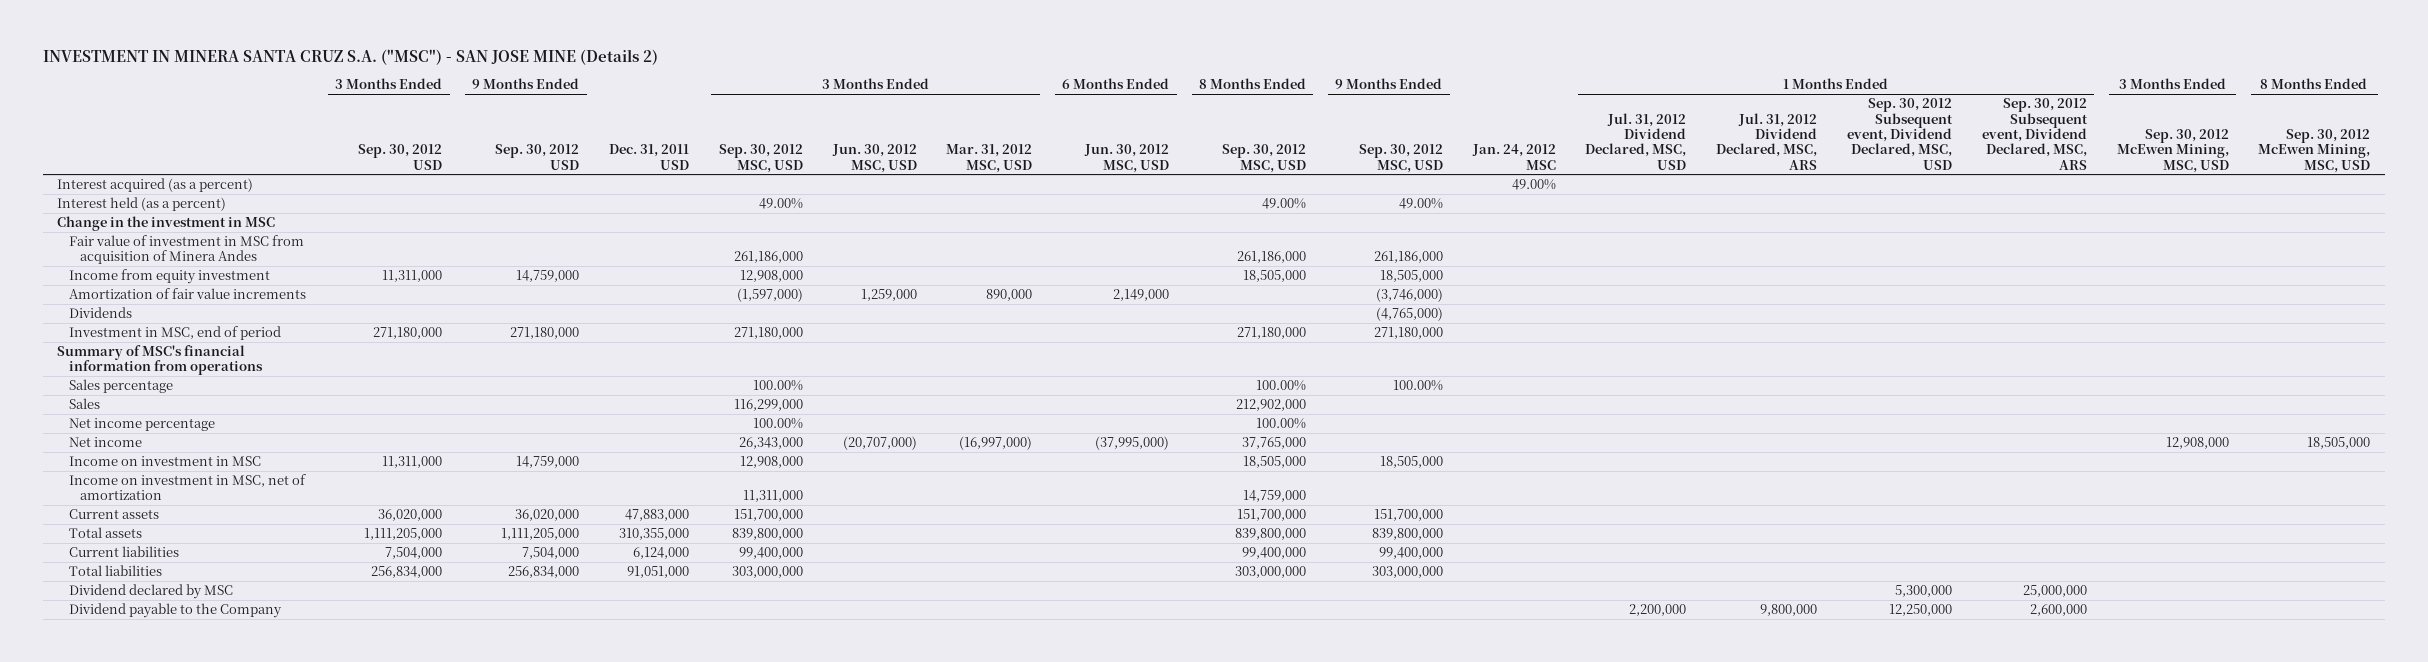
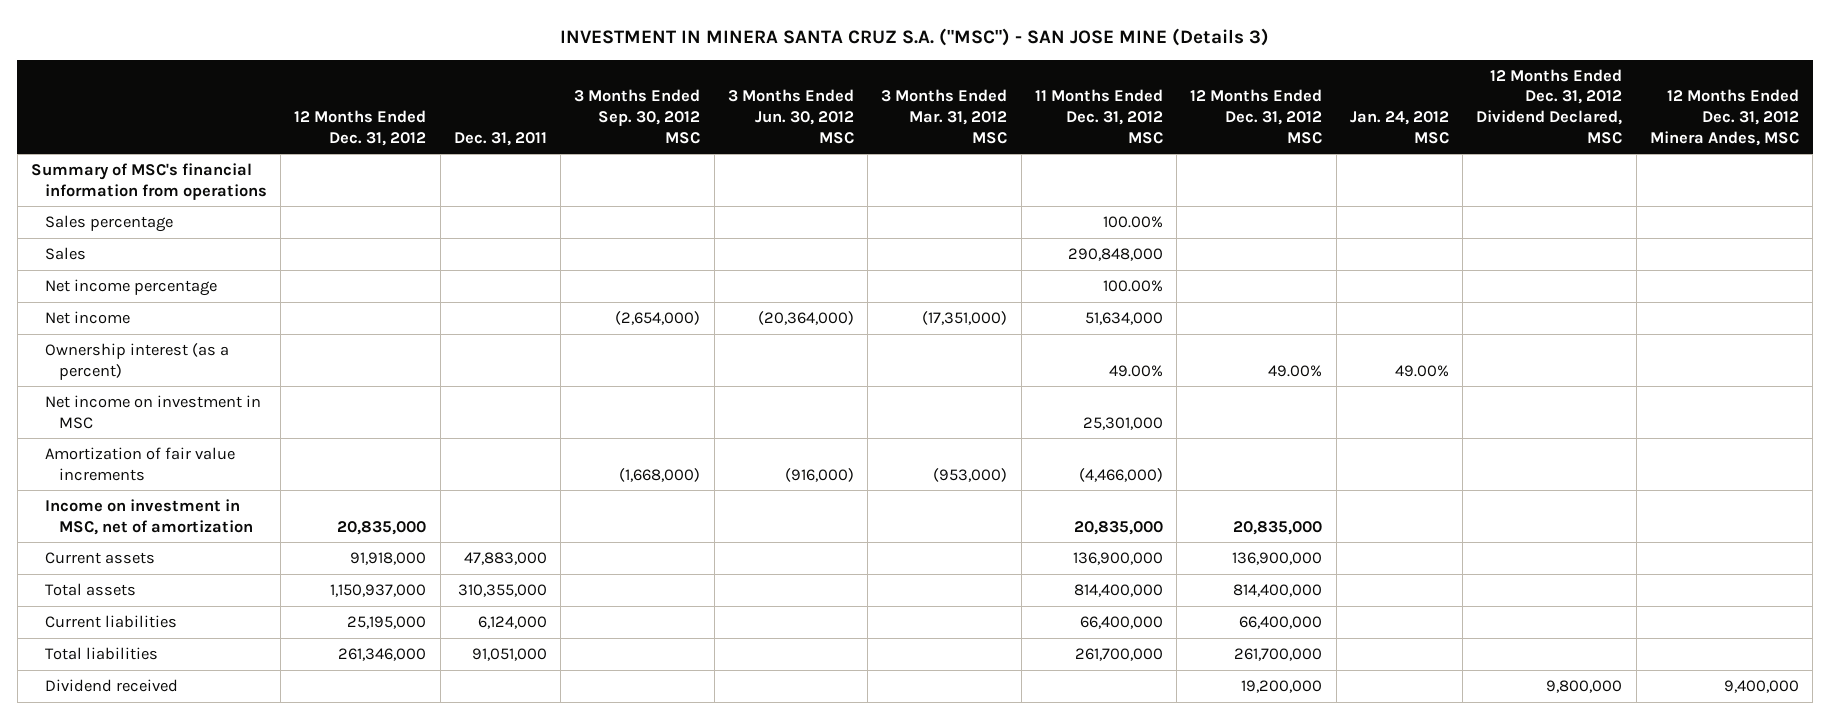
- INVESTMENT IN MINERA SANTA CRUZ S.A. ("MSC") - SAN JOSE MINE (Details 2)
+ INVESTMENT IN MINERA SANTA CRUZ S.A. ("MSC") - SAN JOSE MINE (Details 3)
- | 3 Months Ended Sep. 30, 2012 USD | 9 Months Ended Sep. 30, 2012 USD | Dec. 31, 2011 USD | 3 Months Ended Sep. 30, 2012 MSC, USD | 3 Months Ended Jun. 30, 2012 MSC, USD | 3 Months Ended Mar. 31, 2012 MSC, USD | 6 Months Ended Jun. 30, 2012 MSC, USD | 8 Months Ended Sep. 30, 2012 MSC, USD | 9 Months Ended Sep. 30, 2012 MSC, USD | Jan. 24, 2012 MSC | 1 Months Ended Jul. 31, 2012 Dividend Declared, MSC, USD | 1 Months Ended Jul. 31, 2012 Dividend Declared, MSC, ARS | 1 Months Ended Sep. 30, 2012 Subsequent event, Dividend Declared, MSC, USD | 1 Months Ended Sep. 30, 2012 Subsequent event, Dividend Declared, MSC, ARS | 3 Months Ended Sep. 30, 2012 McEwen Mining, MSC, USD | 8 Months Ended Sep. 30, 2012 McEwen Mining, MSC, USD
+ | 12 Months Ended Dec. 31, 2012 | Dec. 31, 2011 | 3 Months Ended Sep. 30, 2012 MSC | 3 Months Ended Jun. 30, 2012 MSC | 3 Months Ended Mar. 31, 2012 MSC | 11 Months Ended Dec. 31, 2012 MSC | 12 Months Ended Dec. 31, 2012 MSC | Jan. 24, 2012 MSC | 12 Months Ended Dec. 31, 2012 Dividend Declared, MSC | 12 Months Ended Dec. 31, 2012 Minera Andes, MSC
- Interest acquired (as a percent) | | | | | | | | | | 49.00% | | | | | |
- Interest held (as a percent) | | | | 49.00% | | | | 49.00% | 49.00% | | | | | | |
- Change in the investment in MSC
- Fair value of investment in MSC from acquisition of Minera Andes | | | | 261,186,000 | | | | 261,186,000 | 261,186,000 | | | | | | |
- Income from equity investment | 11,311,000 | 14,759,000 | | 12,908,000 | | | | 18,505,000 | 18,505,000 | | | | | | |
- Dividends | | | | | | | | | (4,765,000) | | | | | | |
- Investment in MSC, end of period | 271,180,000 | 271,180,000 | | 271,180,000 | | | | 271,180,000 | 271,180,000 | | | | | | |
- Income on investment in MSC | 11,311,000 | 14,759,000 | | 12,908,000 | | | | 18,505,000 | 18,505,000 | | | | | | |
+ Ownership interest (as a percent) | | | | | | 49.00% | 49.00% | 49.00% | |
+ Net income on investment in MSC | | | | | | 25,301,000 | | | |
moved down: Amortization of fair value increments | | | (1,668,000) | (916,000) | (953,000) | (4,466,000) | | | |
- Dividend declared by MSC | | | | | | | | | | | | | 5,300,000 | 25,000,000 | |
- Dividend payable to the Company | | | | | | | | | | | 2,200,000 | 9,800,000 | 12,250,000 | 2,600,000 | |
+ Dividend received | | | | | | | 19,200,000 | | 9,800,000 | 9,400,000

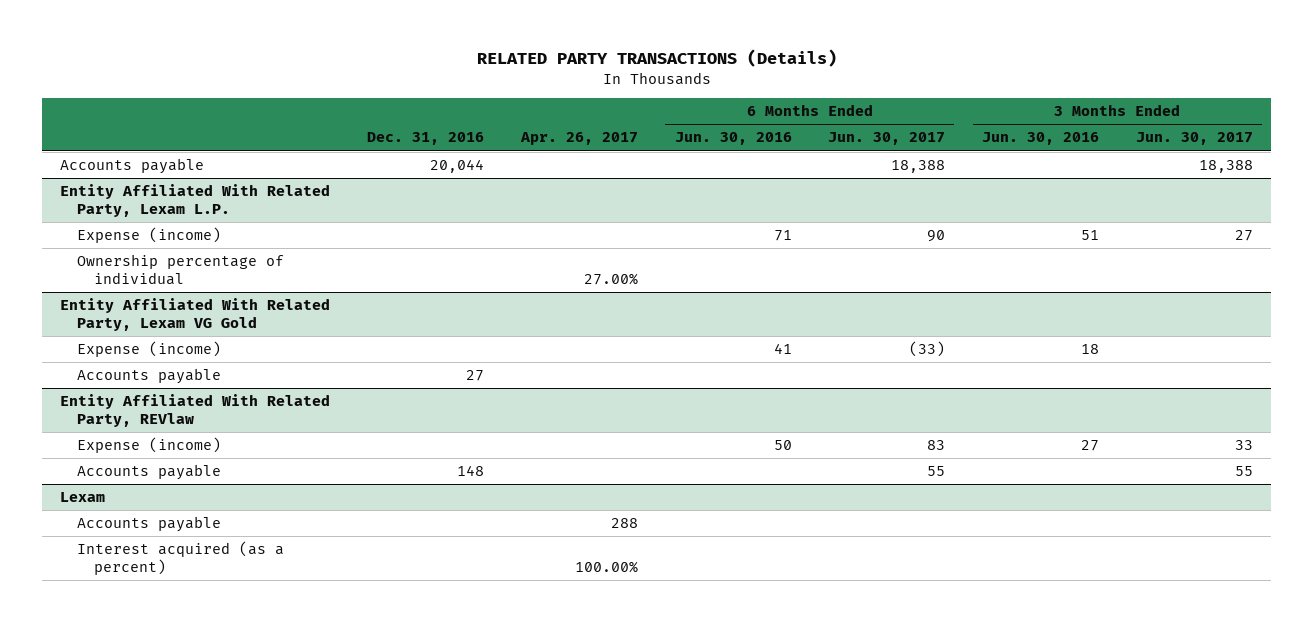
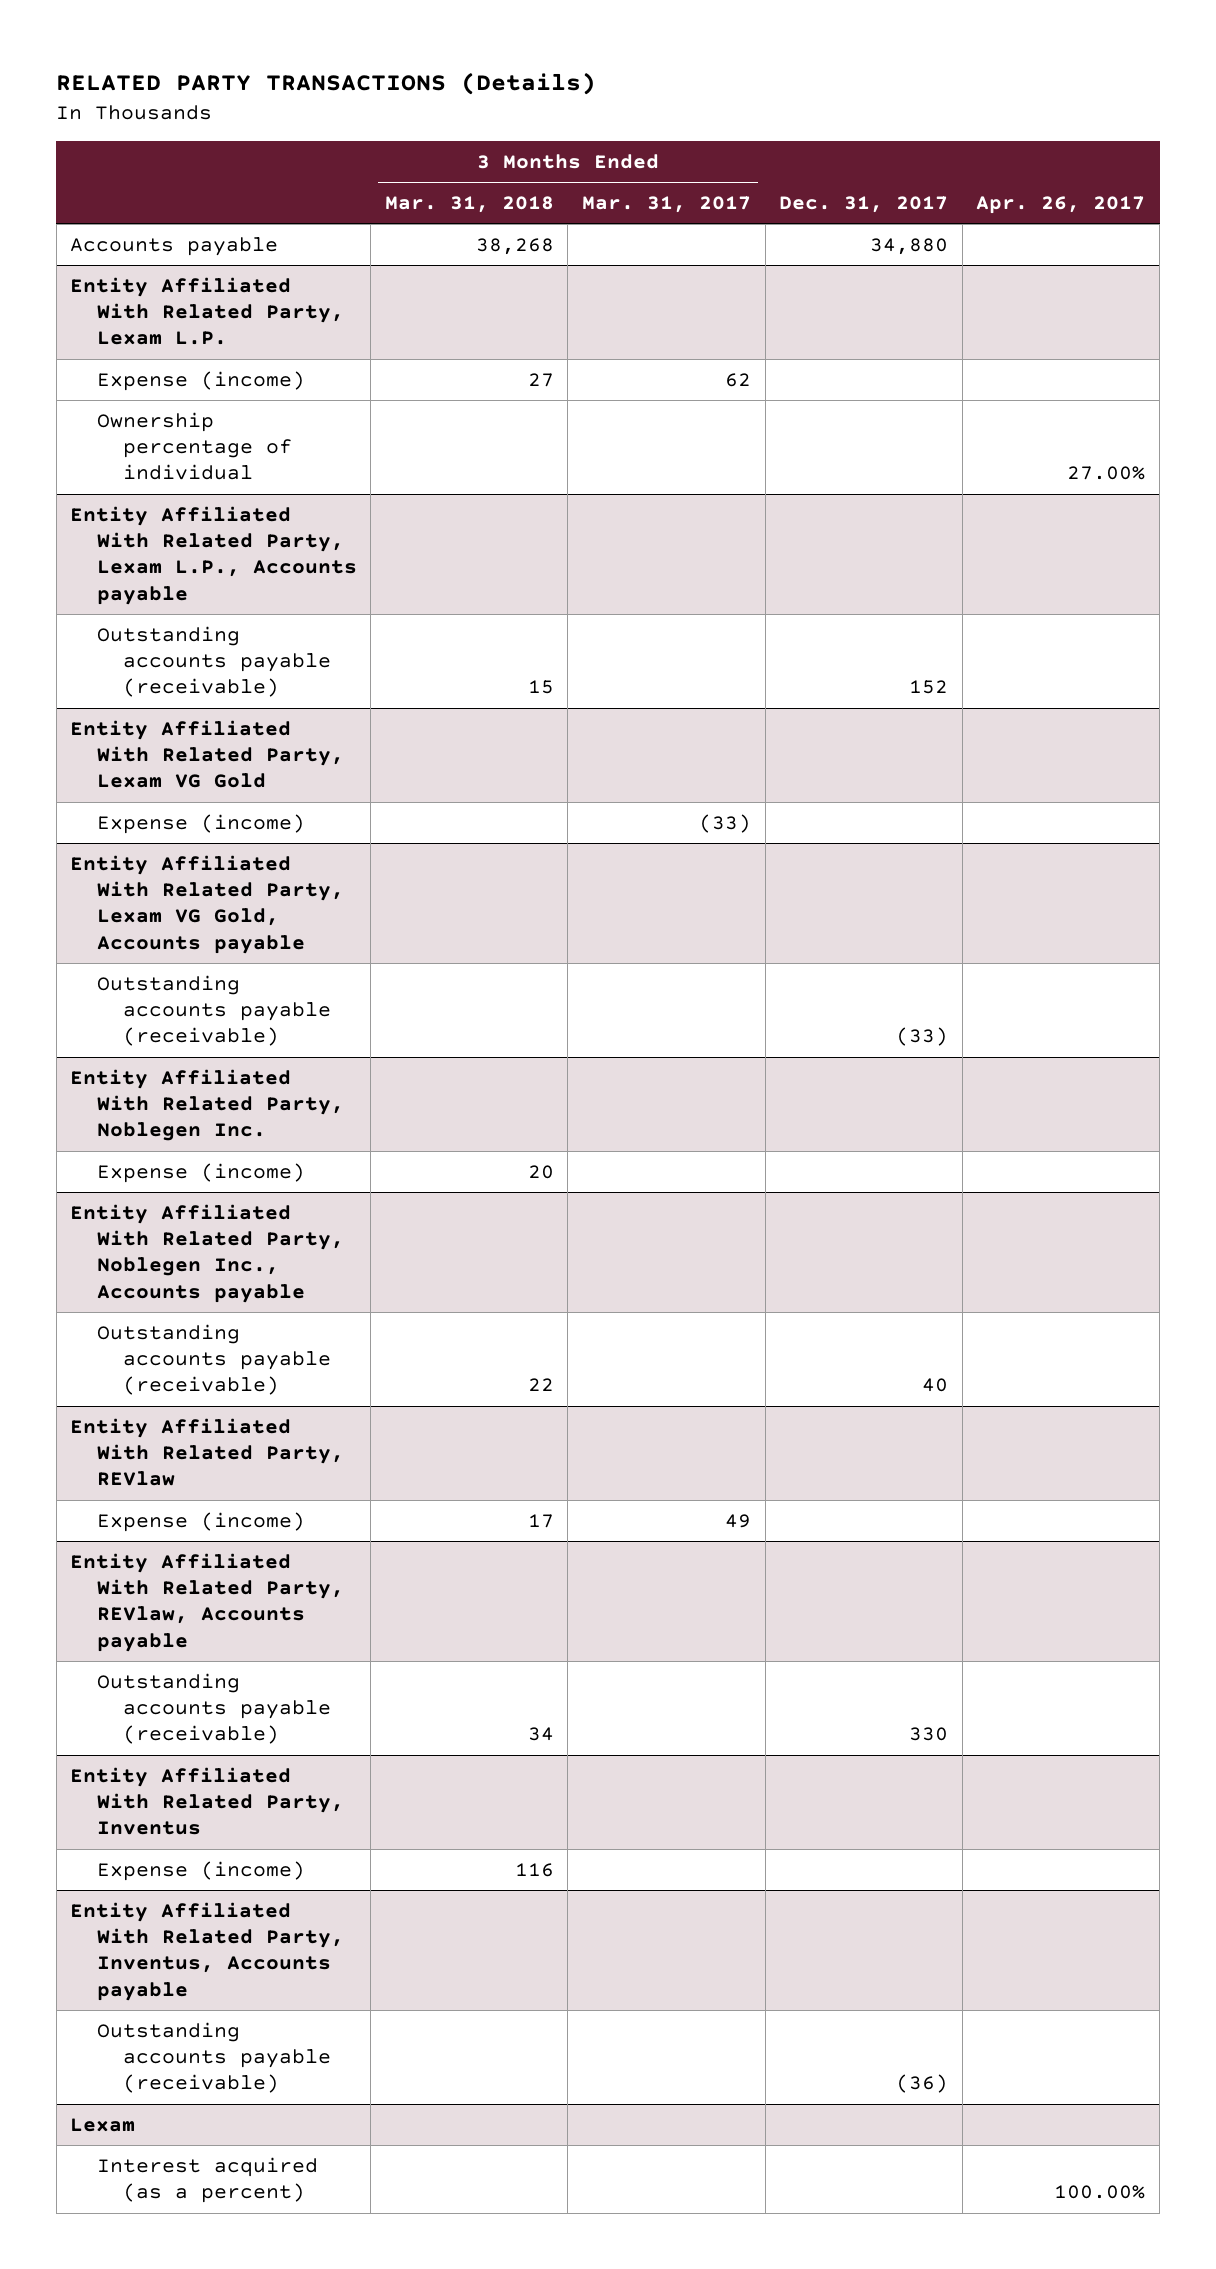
- | Dec. 31, 2016 | Apr. 26, 2017 | 6 Months Ended Jun. 30, 2016 | 6 Months Ended Jun. 30, 2017 | 3 Months Ended Jun. 30, 2016 | 3 Months Ended Jun. 30, 2017
+ | 3 Months Ended Mar. 31, 2018 | 3 Months Ended Mar. 31, 2017 | Dec. 31, 2017 | Apr. 26, 2017
+ Entity Affiliated With Related Party, Lexam L.P., Accounts payable
+ Outstanding accounts payable (receivable) | 15 | | 152 |
@ Entity Affiliated With Related Party, Lexam VG Gold
- Accounts payable | 27 | | | | |
+ Entity Affiliated With Related Party, Lexam VG Gold, Accounts payable
+ Outstanding accounts payable (receivable) | | | (33) |
+ Entity Affiliated With Related Party, Noblegen Inc.
+ Expense (income) | 20 | | |
+ Entity Affiliated With Related Party, Noblegen Inc., Accounts payable
+ Outstanding accounts payable (receivable) | 22 | | 40 |
@ Entity Affiliated With Related Party, REVlaw
- Accounts payable | 148 | | | 55 | | 55
+ Entity Affiliated With Related Party, REVlaw, Accounts payable
+ Outstanding accounts payable (receivable) | 34 | | 330 |
+ Entity Affiliated With Related Party, Inventus
+ Expense (income) | 116 | | |
+ Entity Affiliated With Related Party, Inventus, Accounts payable
+ Outstanding accounts payable (receivable) | | | (36) |
@ Lexam
- Accounts payable | | 288 | | | |

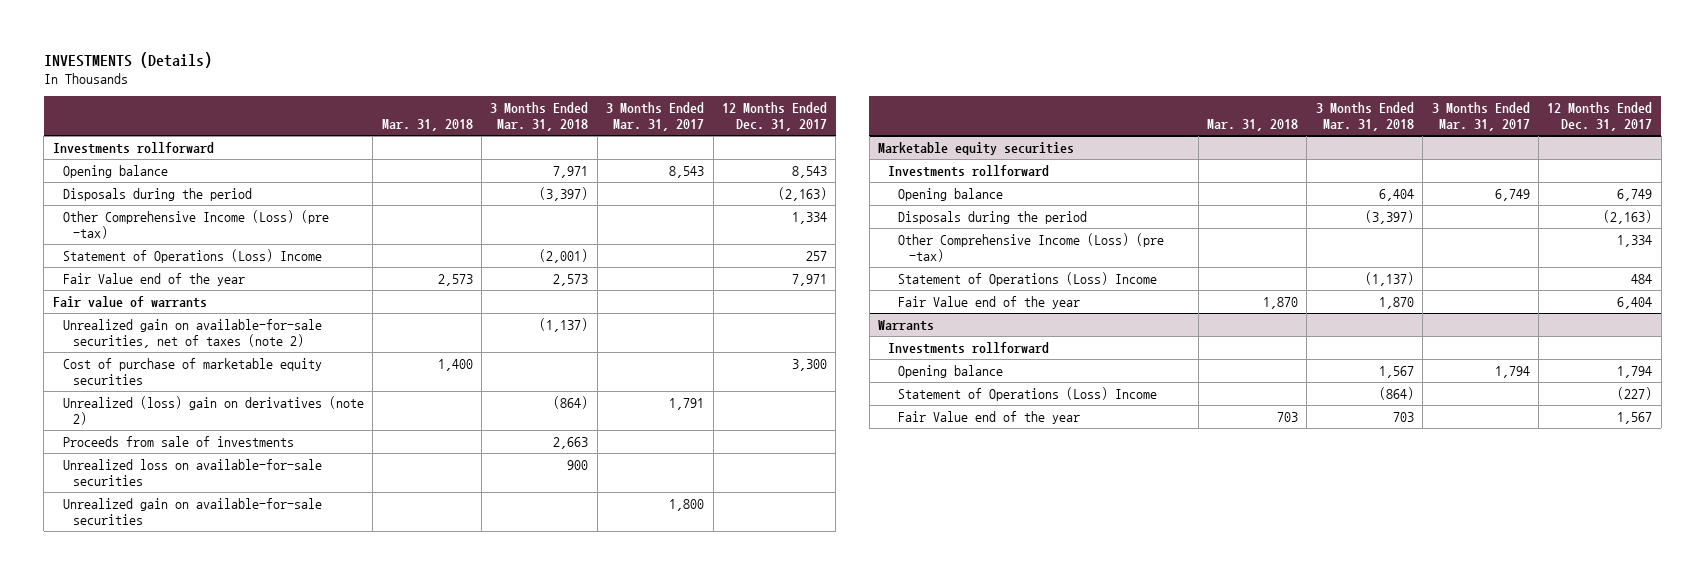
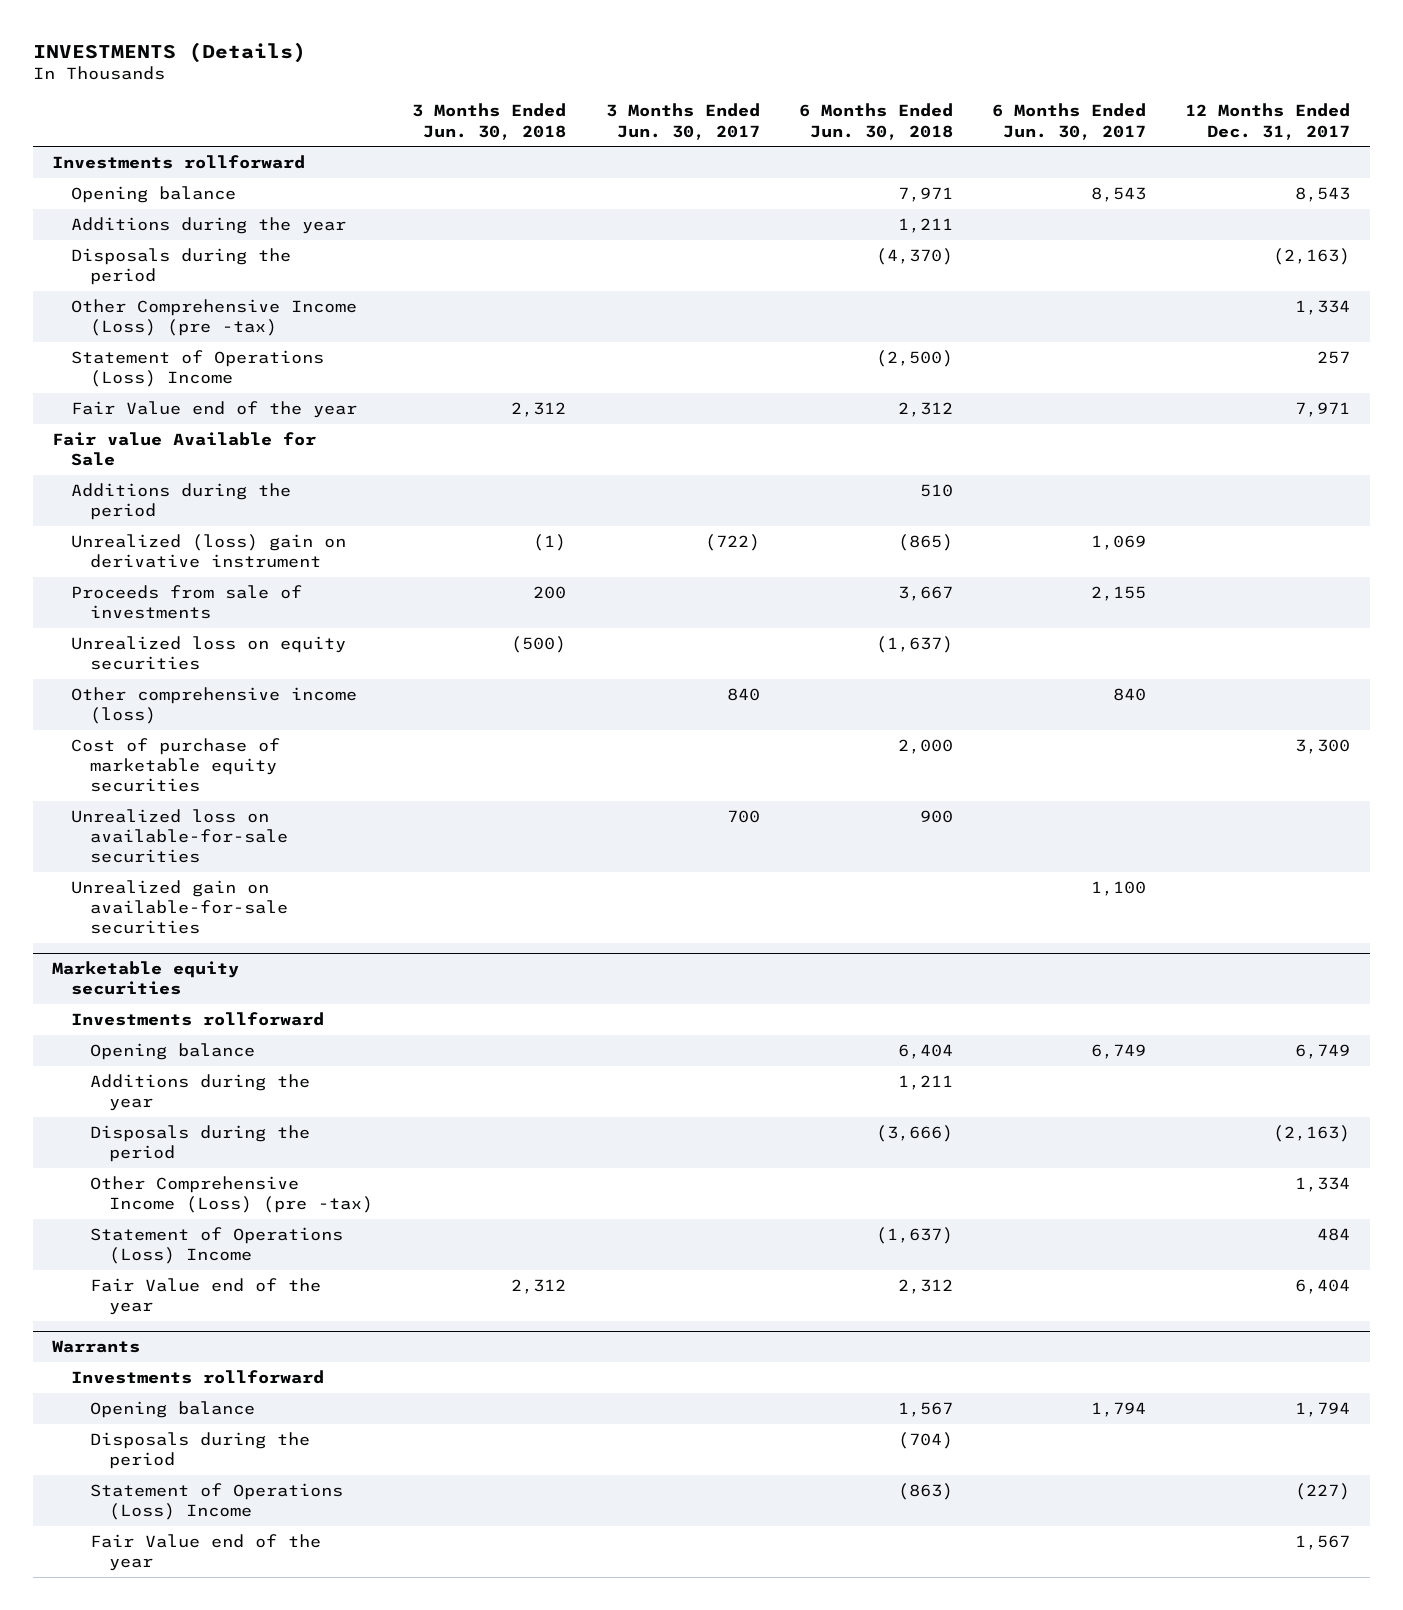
- | Mar. 31, 2018 | 3 Months Ended Mar. 31, 2018 | 3 Months Ended Mar. 31, 2017 | 12 Months Ended Dec. 31, 2017
+ | 3 Months Ended Jun. 30, 2018 | 3 Months Ended Jun. 30, 2017 | 6 Months Ended Jun. 30, 2018 | 6 Months Ended Jun. 30, 2017 | 12 Months Ended Dec. 31, 2017
+ Additions during the year | | | 1,211 | |
- Fair value of warrants
- Unrealized gain on available-for-sale securities, net of taxes (note 2) | | (1,137) | |
- Unrealized (loss) gain on derivatives (note 2) | | (864) | 1,791 |
+ Fair value Available for Sale
+ Additions during the period | | | 510 | |
+ Unrealized (loss) gain on derivative instrument | (1) | (722) | (865) | 1,069 |
+ Unrealized loss on equity securities | (500) | | (1,637) | |
+ Other comprehensive income (loss) | | 840 | | 840 |
moved down: Cost of purchase of marketable equity securities | | | 2,000 | | 3,300
@ Marketable equity securities
+ Additions during the year | | | 1,211 | |
@ Warrants
+ Disposals during the period | | | (704) | |

